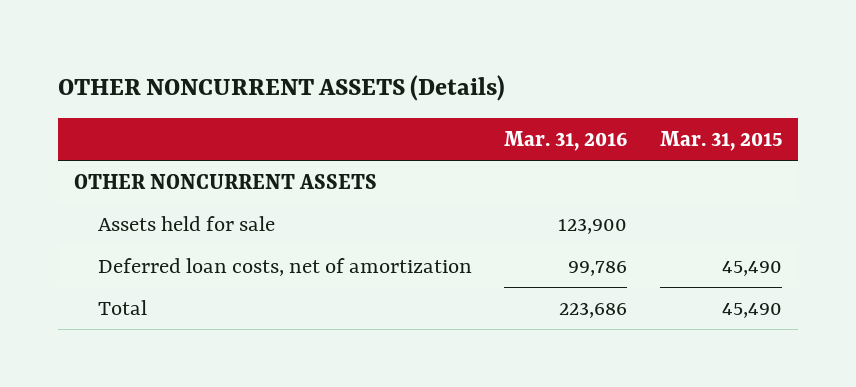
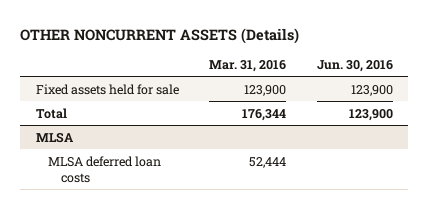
- | Mar. 31, 2016 | Mar. 31, 2015
+ | Mar. 31, 2016 | Jun. 30, 2016
- OTHER NONCURRENT ASSETS
- Assets held for sale | 123,900 |
- Deferred loan costs, net of amortization | 99,786 | 45,490
- Total | 223,686 | 45,490
+ Fixed assets held for sale | 123,900 | 123,900
+ Total | 176,344 | 123,900
+ MLSA
+ MLSA deferred loan costs | 52,444 |

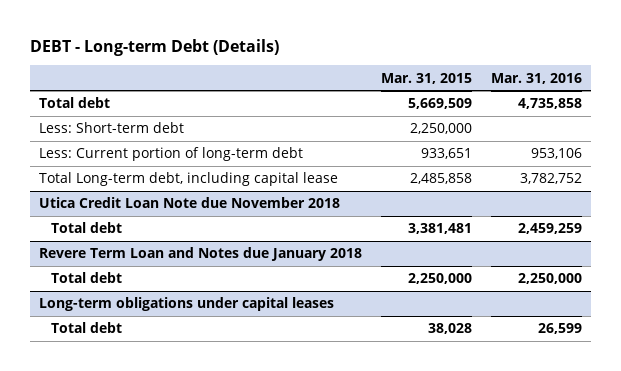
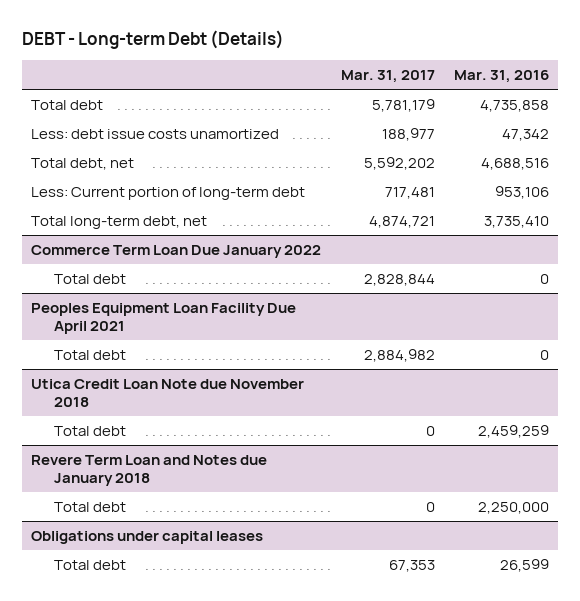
- | Mar. 31, 2015 | Mar. 31, 2016
+ | Mar. 31, 2017 | Mar. 31, 2016
- Less: Short-term debt | 2,250,000 |
+ Less: debt issue costs unamortized | 188,977 | 47,342
+ Total debt, net | 5,592,202 | 4,688,516
- Total Long-term debt, including capital lease | 2,485,858 | 3,782,752
+ Total long-term debt, net | 4,874,721 | 3,735,410
+ Commerce Term Loan Due January 2022
+ Total debt | 2,828,844 | 0
+ Peoples Equipment Loan Facility Due April 2021
+ Total debt | 2,884,982 | 0
- Long-term obligations under capital leases
+ Obligations under capital leases

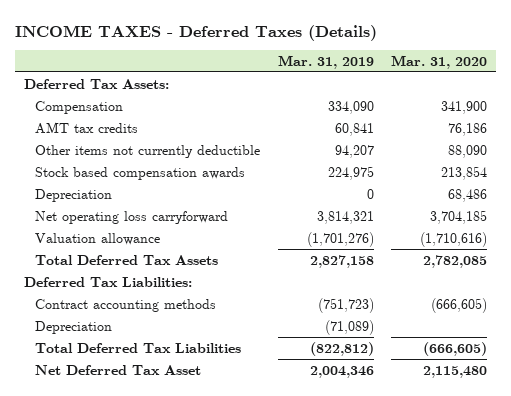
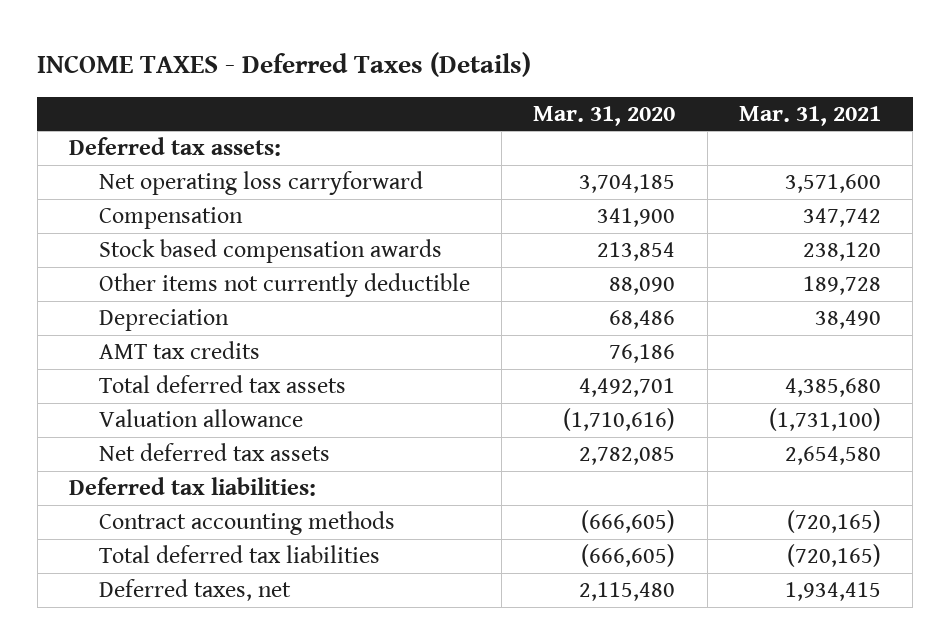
- | Mar. 31, 2019 | Mar. 31, 2020
+ | Mar. 31, 2020 | Mar. 31, 2021
- Deferred Tax Assets:
+ Deferred tax assets:
moved up: Net operating loss carryforward | 3,704,185 | 3,571,600
moved down: Other items not currently deductible | 88,090 | 189,728
moved down: AMT tax credits | 76,186 |
+ Total deferred tax assets | 4,492,701 | 4,385,680
- Total Deferred Tax Assets | 2,827,158 | 2,782,085
- Deferred Tax Liabilities:
+ Net deferred tax assets | 2,782,085 | 2,654,580
+ Deferred tax liabilities:
- Depreciation | (71,089) |
- Total Deferred Tax Liabilities | (822,812) | (666,605)
- Net Deferred Tax Asset | 2,004,346 | 2,115,480
+ Total deferred tax liabilities | (666,605) | (720,165)
+ Deferred taxes, net | 2,115,480 | 1,934,415

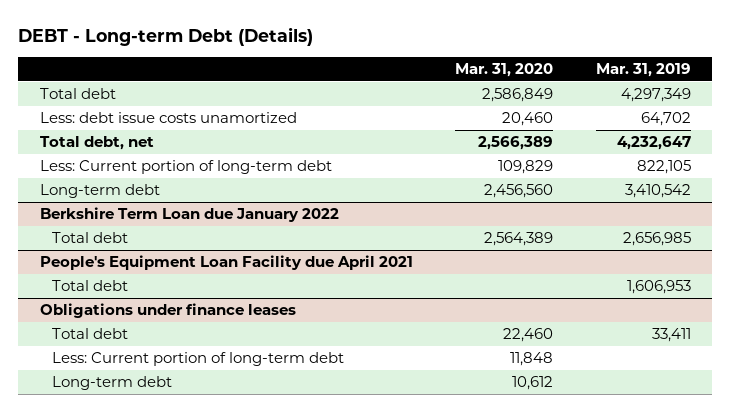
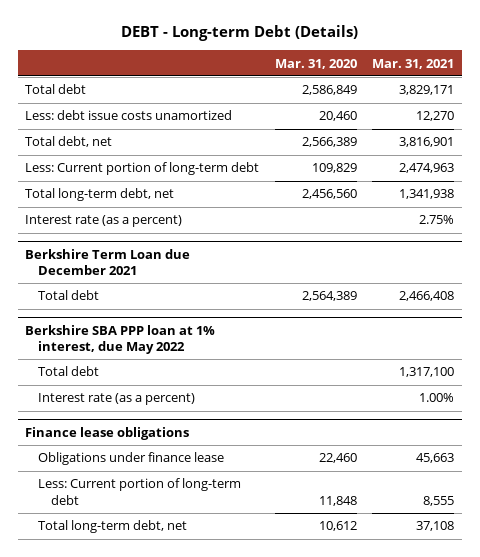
- | Mar. 31, 2020 | Mar. 31, 2019
+ | Mar. 31, 2020 | Mar. 31, 2021
- Long-term debt | 2,456,560 | 3,410,542
- Berkshire Term Loan due January 2022
+ Total long-term debt, net | 2,456,560 | 1,341,938
+ Interest rate (as a percent) | | 2.75%
+ Berkshire Term Loan due December 2021
- People's Equipment Loan Facility due April 2021
+ Berkshire SBA PPP loan at 1% interest, due May 2022
- Obligations under finance leases
- Total debt | 22,460 | 33,411
+ Interest rate (as a percent) | | 1.00%
+ Finance lease obligations
+ Obligations under finance lease | 22,460 | 45,663
- Long-term debt | 10,612 |
+ Total long-term debt, net | 10,612 | 37,108

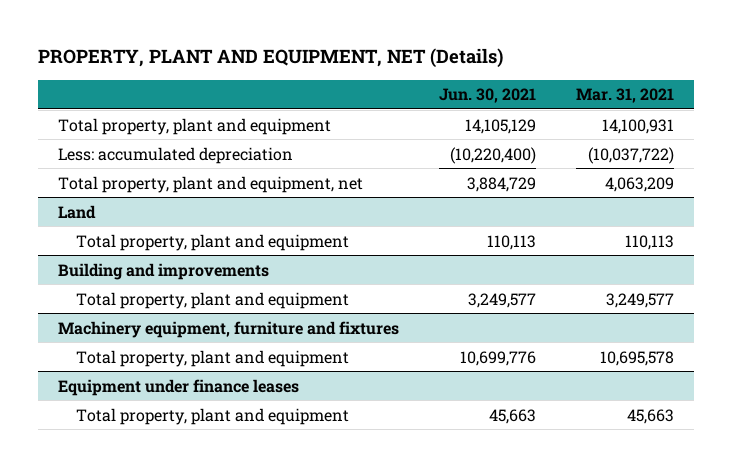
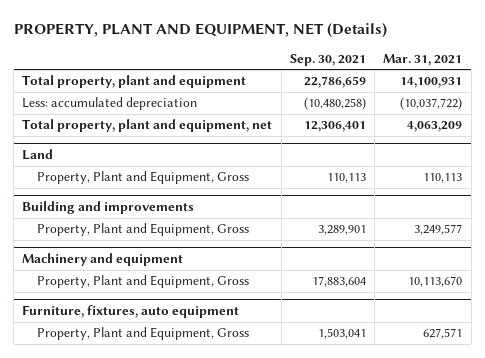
- | Jun. 30, 2021 | Mar. 31, 2021
+ | Sep. 30, 2021 | Mar. 31, 2021
@ Land
- Total property, plant and equipment | 110,113 | 110,113
+ Property, Plant and Equipment, Gross | 110,113 | 110,113
@ Building and improvements
- Total property, plant and equipment | 3,249,577 | 3,249,577
- Machinery equipment, furniture and fixtures
- Total property, plant and equipment | 10,699,776 | 10,695,578
- Equipment under finance leases
- Total property, plant and equipment | 45,663 | 45,663
@ Building and improvements
+ Property, Plant and Equipment, Gross | 3,289,901 | 3,249,577
+ Machinery and equipment
+ Property, Plant and Equipment, Gross | 17,883,604 | 10,113,670
+ Furniture, fixtures, auto equipment
+ Property, Plant and Equipment, Gross | 1,503,041 | 627,571

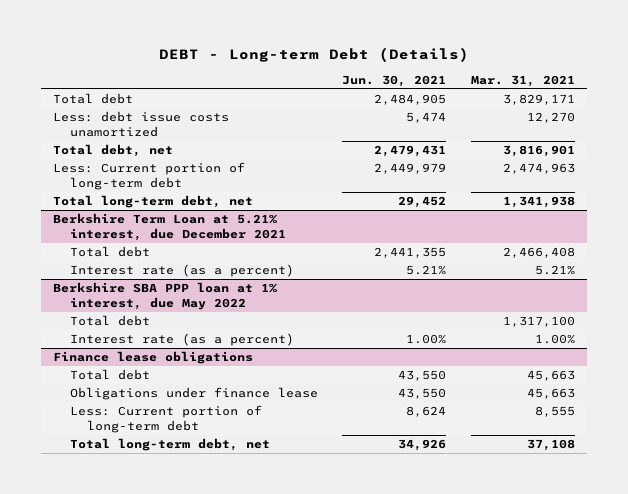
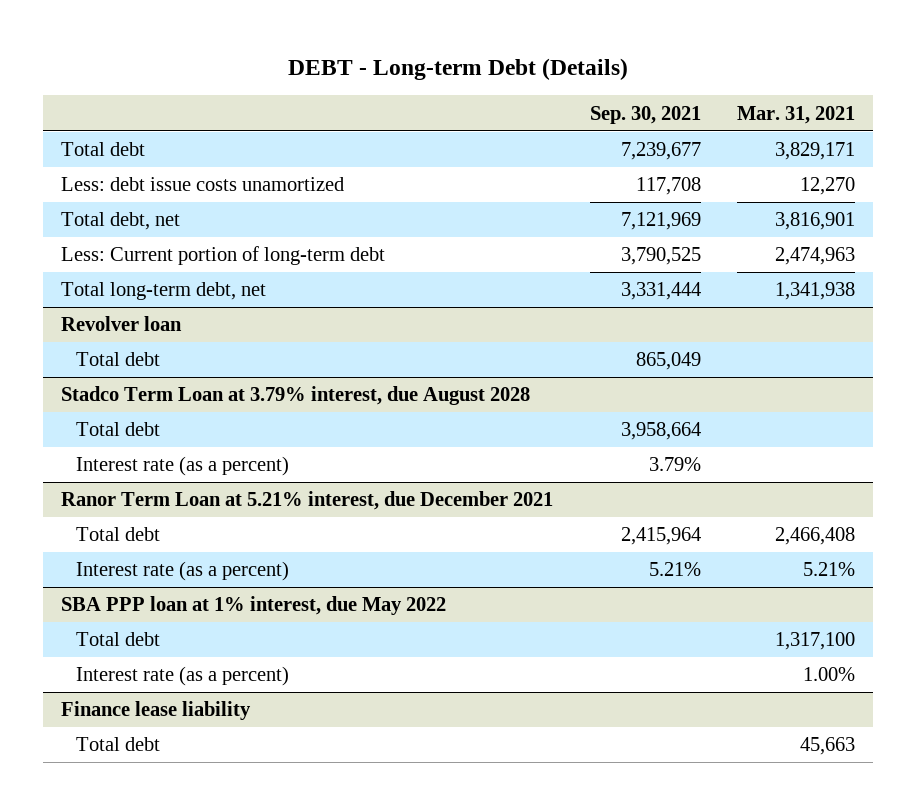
- | Jun. 30, 2021 | Mar. 31, 2021
+ | Sep. 30, 2021 | Mar. 31, 2021
- Berkshire Term Loan at 5.21% interest, due December 2021
+ Revolver loan
+ Total debt | 865,049 |
+ Stadco Term Loan at 3.79% interest, due August 2028
+ Total debt | 3,958,664 |
+ Interest rate (as a percent) | 3.79% |
+ Ranor Term Loan at 5.21% interest, due December 2021
- Berkshire SBA PPP loan at 1% interest, due May 2022
+ SBA PPP loan at 1% interest, due May 2022
- Finance lease obligations
+ Finance lease liability
- Obligations under finance lease | 43,550 | 45,663
- Less: Current portion of long-term debt | 8,624 | 8,555
- Total long-term debt, net | 34,926 | 37,108

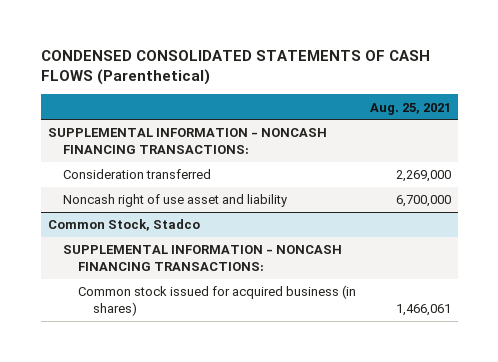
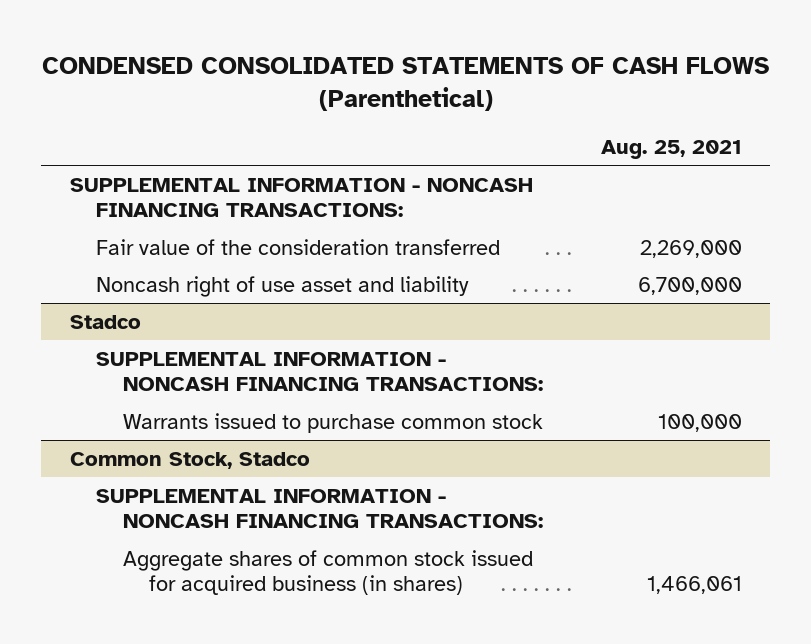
- Consideration transferred | 2,269,000
+ Fair value of the consideration transferred | 2,269,000
+ Stadco
+ SUPPLEMENTAL INFORMATION - NONCASH FINANCING TRANSACTIONS:
+ Warrants issued to purchase common stock | 100,000
@ Common Stock, Stadco
- Common stock issued for acquired business (in shares) | 1,466,061
+ Aggregate shares of common stock issued for acquired business (in shares) | 1,466,061

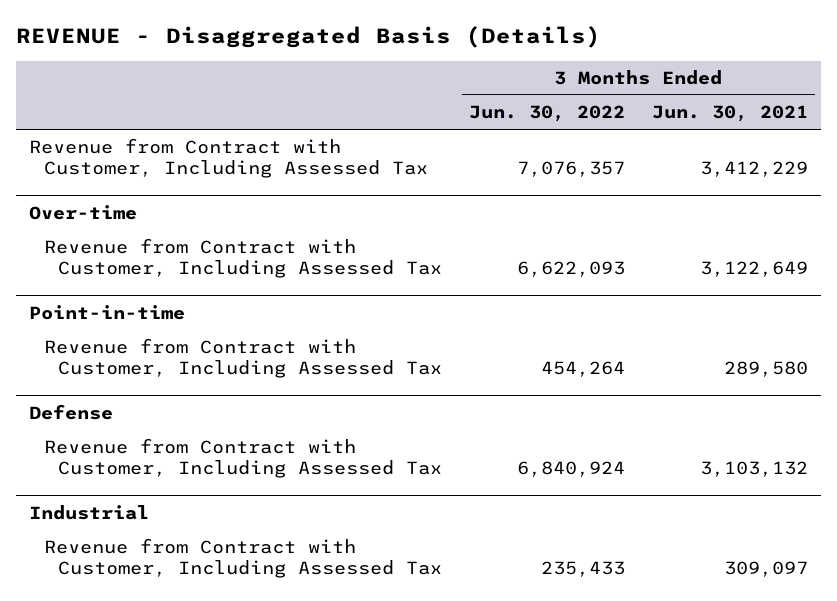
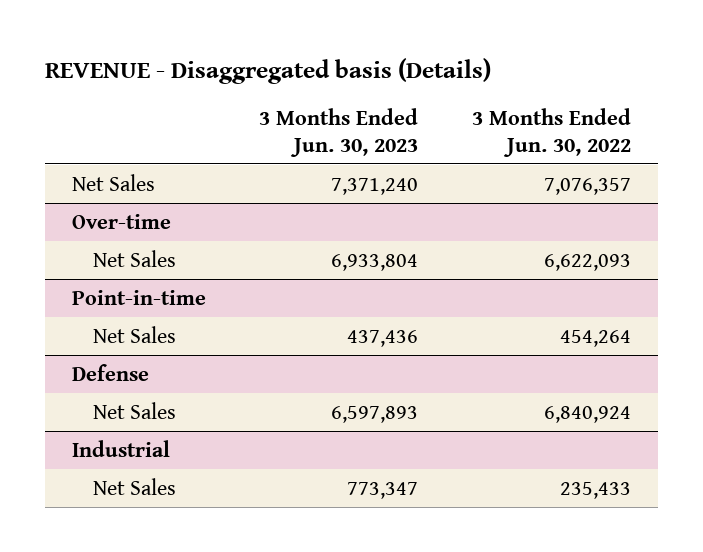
- REVENUE - Disaggregated Basis (Details)
+ REVENUE - Disaggregated basis (Details)
- | 3 Months Ended Jun. 30, 2022 | 3 Months Ended Jun. 30, 2021
+ | 3 Months Ended Jun. 30, 2023 | 3 Months Ended Jun. 30, 2022
- Revenue from Contract with Customer, Including Assessed Tax | 7,076,357 | 3,412,229
+ Net Sales | 7,371,240 | 7,076,357
@ Over-time
- Revenue from Contract with Customer, Including Assessed Tax | 6,622,093 | 3,122,649
+ Net Sales | 6,933,804 | 6,622,093
@ Point-in-time
- Revenue from Contract with Customer, Including Assessed Tax | 454,264 | 289,580
+ Net Sales | 437,436 | 454,264
@ Defense
- Revenue from Contract with Customer, Including Assessed Tax | 6,840,924 | 3,103,132
+ Net Sales | 6,597,893 | 6,840,924
@ Industrial
- Revenue from Contract with Customer, Including Assessed Tax | 235,433 | 309,097
+ Net Sales | 773,347 | 235,433

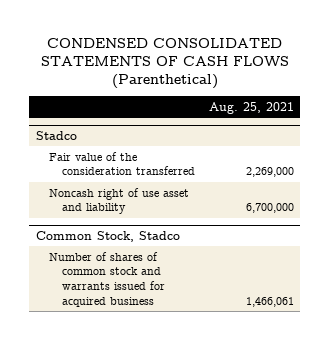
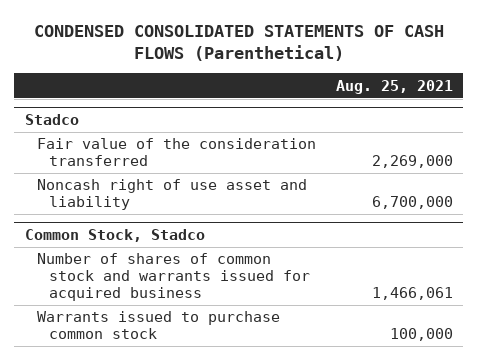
@ Common Stock, Stadco
+ Warrants issued to purchase common stock | 100,000

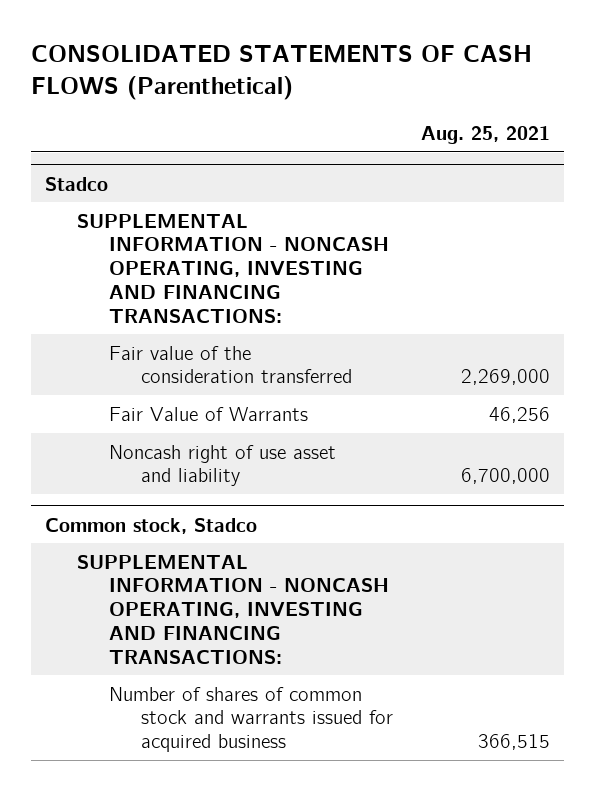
- CONDENSED CONSOLIDATED STATEMENTS OF CASH FLOWS (Parenthetical)
+ CONSOLIDATED STATEMENTS OF CASH FLOWS (Parenthetical)
@ Stadco
+ SUPPLEMENTAL INFORMATION - NONCASH OPERATING, INVESTING AND FINANCING TRANSACTIONS:
+ Fair Value of Warrants | 46,256
- Common Stock, Stadco
- Number of shares of common stock and warrants issued for acquired business | 1,466,061
- Warrants issued to purchase common stock | 100,000
+ Common stock, Stadco
+ SUPPLEMENTAL INFORMATION - NONCASH OPERATING, INVESTING AND FINANCING TRANSACTIONS:
+ Number of shares of common stock and warrants issued for acquired business | 366,515

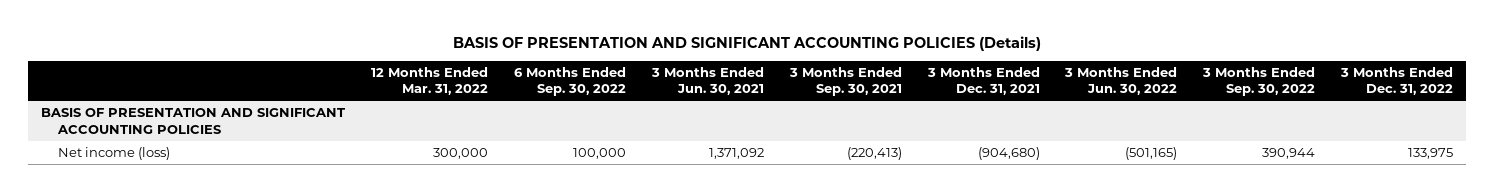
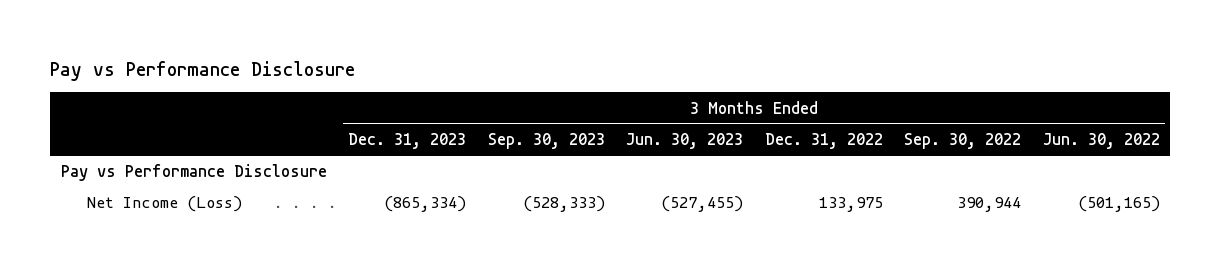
- BASIS OF PRESENTATION AND SIGNIFICANT ACCOUNTING POLICIES (Details)
+ Pay vs Performance Disclosure
- | 12 Months Ended Mar. 31, 2022 | 6 Months Ended Sep. 30, 2022 | 3 Months Ended Jun. 30, 2021 | 3 Months Ended Sep. 30, 2021 | 3 Months Ended Dec. 31, 2021 | 3 Months Ended Jun. 30, 2022 | 3 Months Ended Sep. 30, 2022 | 3 Months Ended Dec. 31, 2022
+ | 3 Months Ended Dec. 31, 2023 | 3 Months Ended Sep. 30, 2023 | 3 Months Ended Jun. 30, 2023 | 3 Months Ended Dec. 31, 2022 | 3 Months Ended Sep. 30, 2022 | 3 Months Ended Jun. 30, 2022
- BASIS OF PRESENTATION AND SIGNIFICANT ACCOUNTING POLICIES
- Net income (loss) | 300,000 | 100,000 | 1,371,092 | (220,413) | (904,680) | (501,165) | 390,944 | 133,975
+ Pay vs Performance Disclosure
+ Net Income (Loss) | (865,334) | (528,333) | (527,455) | 133,975 | 390,944 | (501,165)

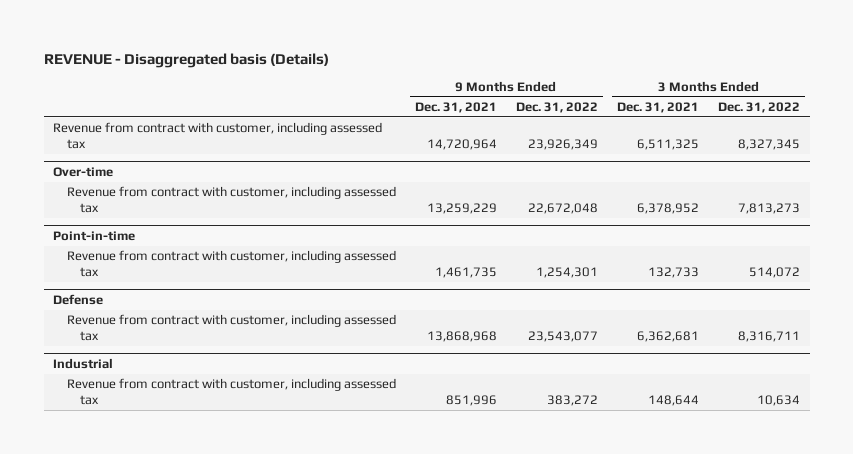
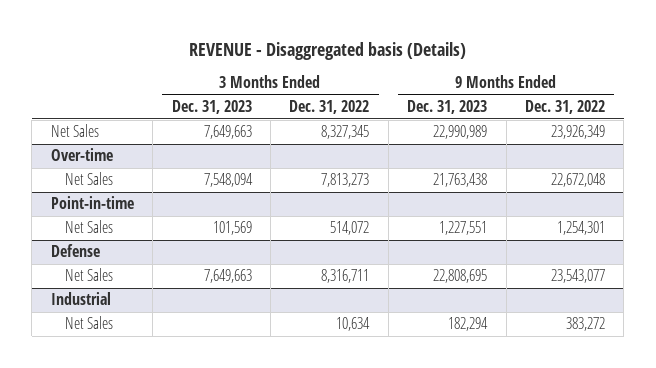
- | 9 Months Ended Dec. 31, 2021 | 9 Months Ended Dec. 31, 2022 | 3 Months Ended Dec. 31, 2021 | 3 Months Ended Dec. 31, 2022
+ | 3 Months Ended Dec. 31, 2023 | 3 Months Ended Dec. 31, 2022 | 9 Months Ended Dec. 31, 2023 | 9 Months Ended Dec. 31, 2022
- Revenue from contract with customer, including assessed tax | 14,720,964 | 23,926,349 | 6,511,325 | 8,327,345
+ Net Sales | 7,649,663 | 8,327,345 | 22,990,989 | 23,926,349
@ Over-time
- Revenue from contract with customer, including assessed tax | 13,259,229 | 22,672,048 | 6,378,952 | 7,813,273
+ Net Sales | 7,548,094 | 7,813,273 | 21,763,438 | 22,672,048
@ Point-in-time
- Revenue from contract with customer, including assessed tax | 1,461,735 | 1,254,301 | 132,733 | 514,072
+ Net Sales | 101,569 | 514,072 | 1,227,551 | 1,254,301
@ Defense
- Revenue from contract with customer, including assessed tax | 13,868,968 | 23,543,077 | 6,362,681 | 8,316,711
+ Net Sales | 7,649,663 | 8,316,711 | 22,808,695 | 23,543,077
@ Industrial
- Revenue from contract with customer, including assessed tax | 851,996 | 383,272 | 148,644 | 10,634
+ Net Sales | | 10,634 | 182,294 | 383,272

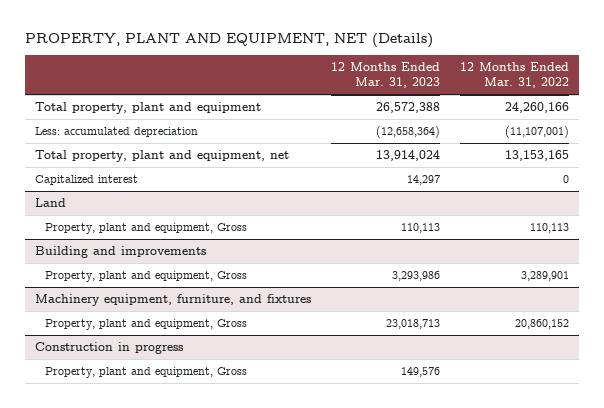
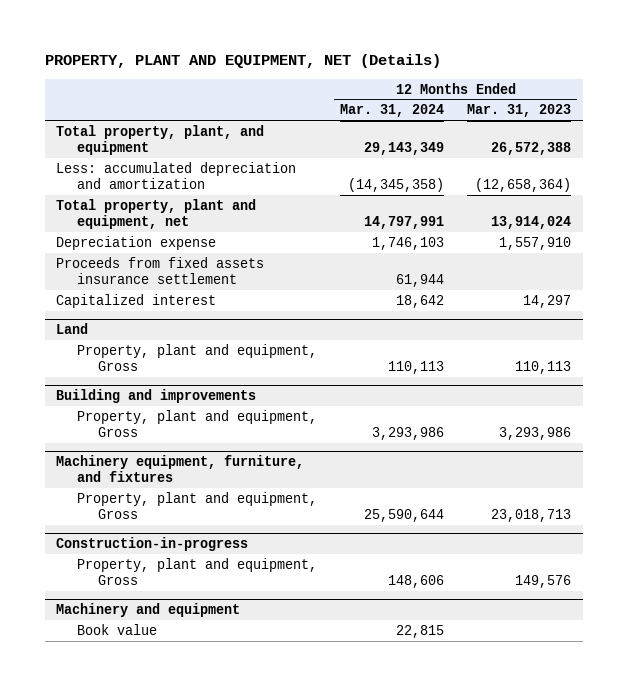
- | 12 Months Ended Mar. 31, 2023 | 12 Months Ended Mar. 31, 2022
+ | 12 Months Ended Mar. 31, 2024 | 12 Months Ended Mar. 31, 2023
- Total property, plant and equipment | 26,572,388 | 24,260,166
- Less: accumulated depreciation | (12,658,364) | (11,107,001)
+ Total property, plant, and equipment | 29,143,349 | 26,572,388
+ Less: accumulated depreciation and amortization | (14,345,358) | (12,658,364)
+ Depreciation expense | 1,746,103 | 1,557,910
+ Proceeds from fixed assets insurance settlement | 61,944 |
- Construction in progress
+ Construction-in-progress
+ Machinery and equipment
+ Book value | 22,815 |

